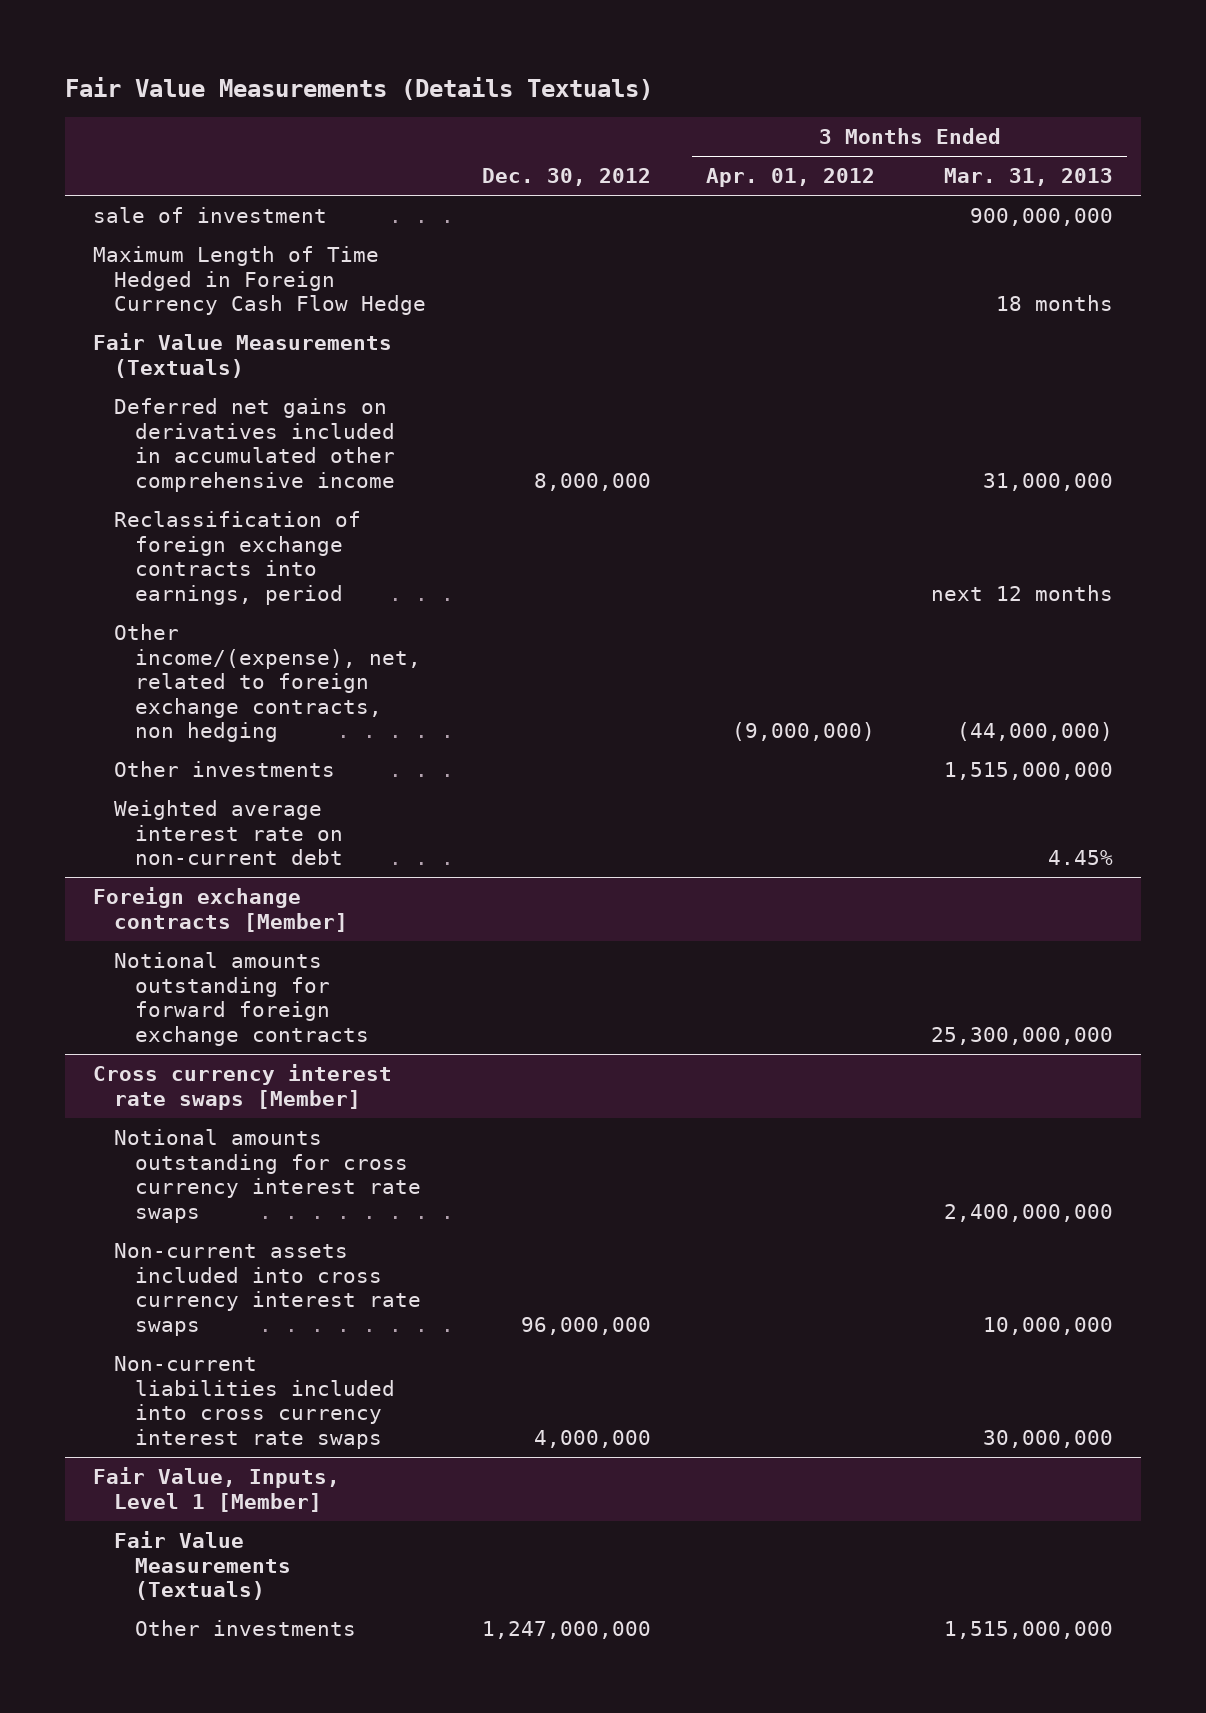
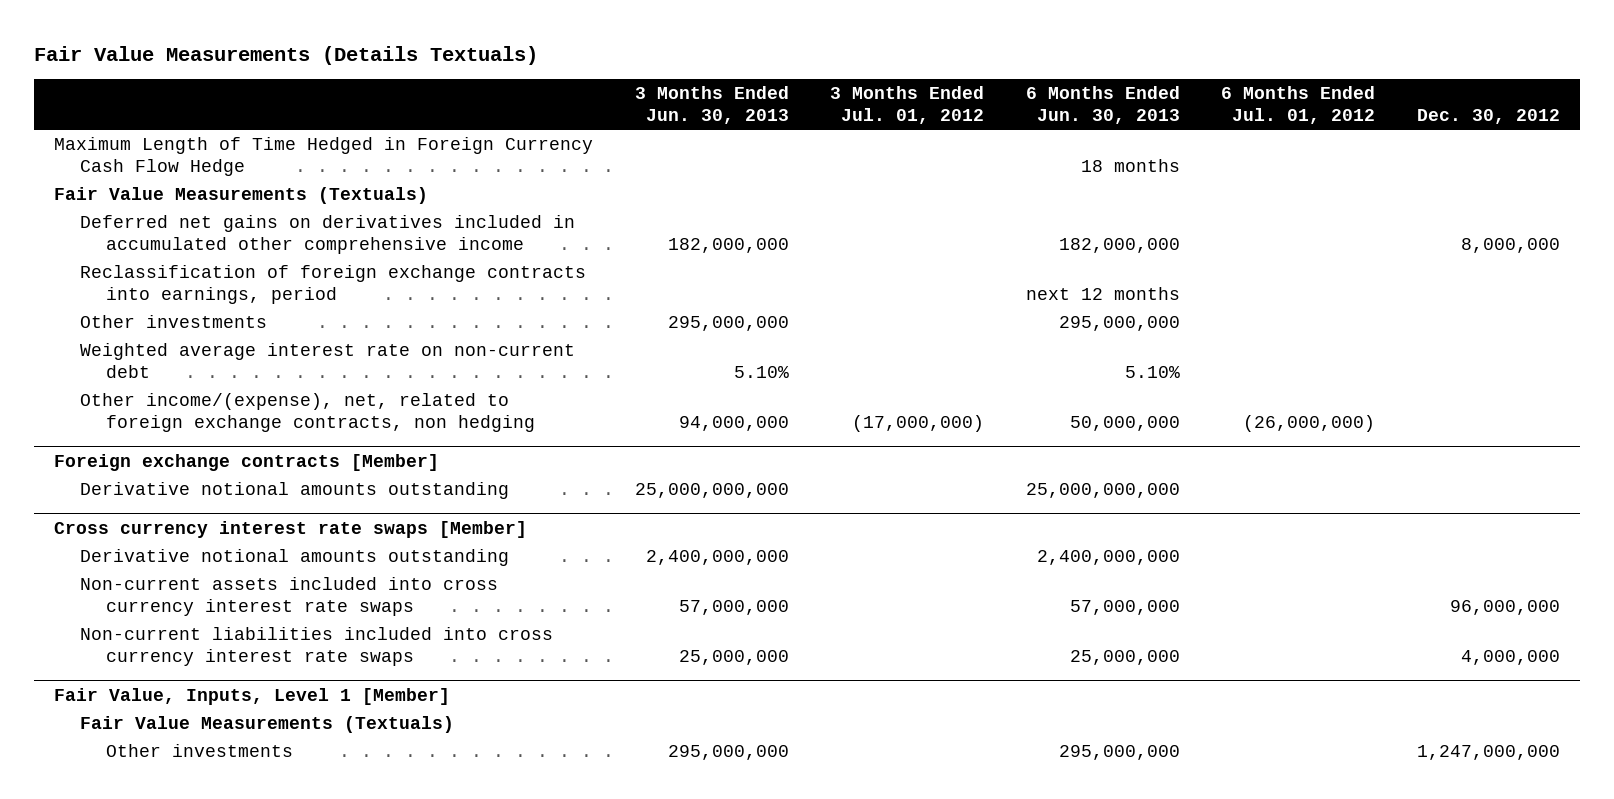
- | Dec. 30, 2012 | 3 Months Ended Apr. 01, 2012 | 3 Months Ended Mar. 31, 2013
+ | 3 Months Ended Jun. 30, 2013 | 3 Months Ended Jul. 01, 2012 | 6 Months Ended Jun. 30, 2013 | 6 Months Ended Jul. 01, 2012 | Dec. 30, 2012
- sale of investment | | | 900,000,000
moved down: Other income/(expense), net, related to foreign exchange contracts, non hedging | 94,000,000 | (17,000,000) | 50,000,000 | (26,000,000) |
@ Foreign exchange contracts [Member]
- Notional amounts outstanding for forward foreign exchange contracts | | | 25,300,000,000
+ Derivative notional amounts outstanding | 25,000,000,000 | | 25,000,000,000 | |
@ Cross currency interest rate swaps [Member]
- Notional amounts outstanding for cross currency interest rate swaps | | | 2,400,000,000
+ Derivative notional amounts outstanding | 2,400,000,000 | | 2,400,000,000 | |

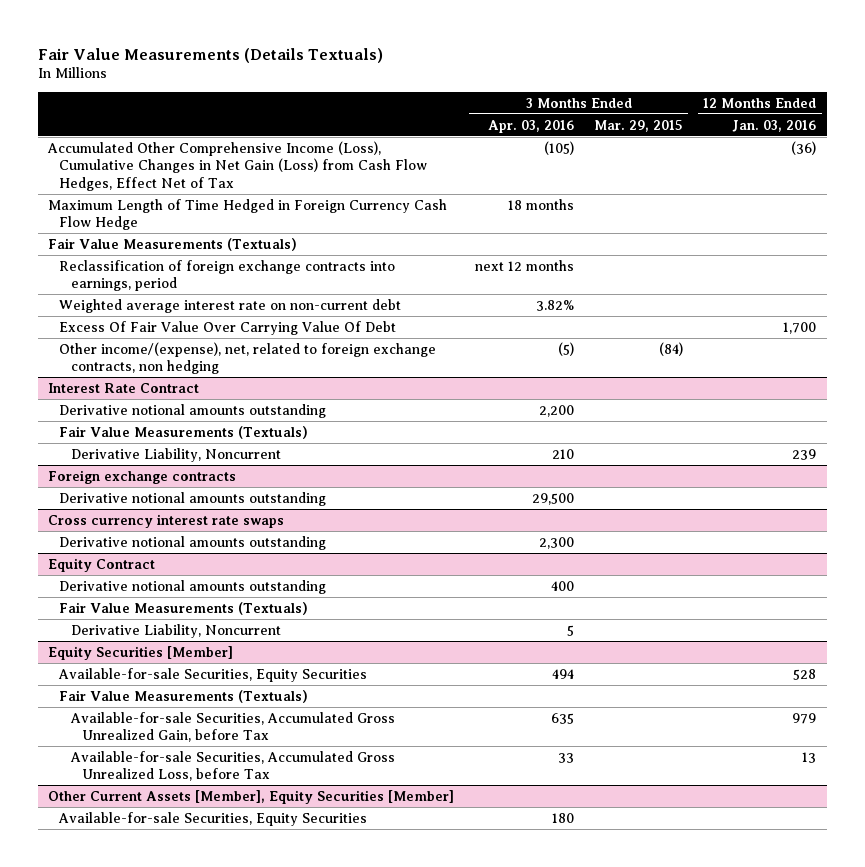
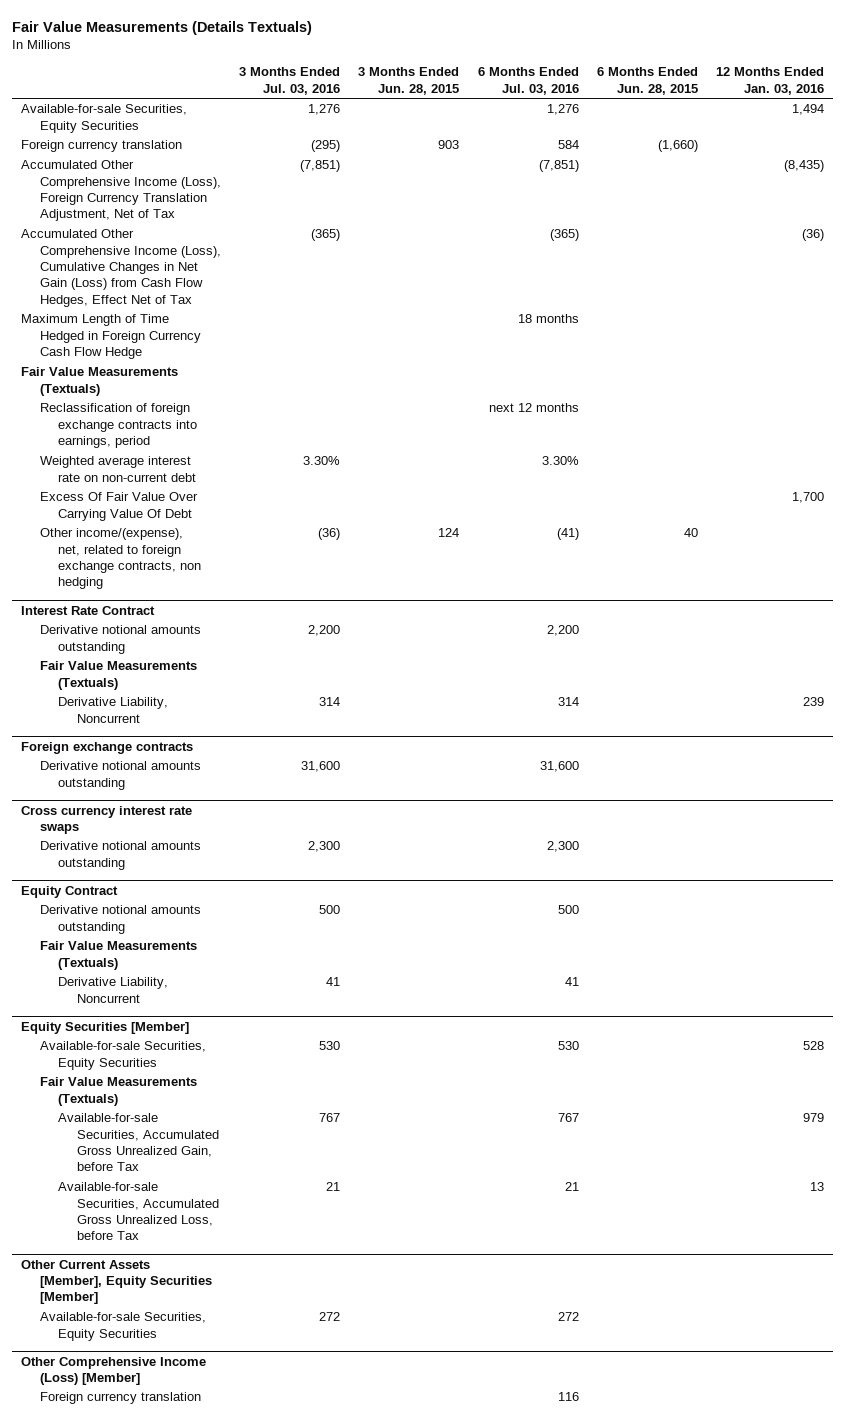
- | 3 Months Ended Apr. 03, 2016 | 3 Months Ended Mar. 29, 2015 | 12 Months Ended Jan. 03, 2016
+ | 3 Months Ended Jul. 03, 2016 | 3 Months Ended Jun. 28, 2015 | 6 Months Ended Jul. 03, 2016 | 6 Months Ended Jun. 28, 2015 | 12 Months Ended Jan. 03, 2016
+ Available-for-sale Securities, Equity Securities | 1,276 | | 1,276 | | 1,494
+ Foreign currency translation | (295) | 903 | 584 | (1,660) |
+ Accumulated Other Comprehensive Income (Loss), Foreign Currency Translation Adjustment, Net of Tax | (7,851) | | (7,851) | | (8,435)
+ Other Comprehensive Income (Loss) [Member]
+ Foreign currency translation | | | 116 | |

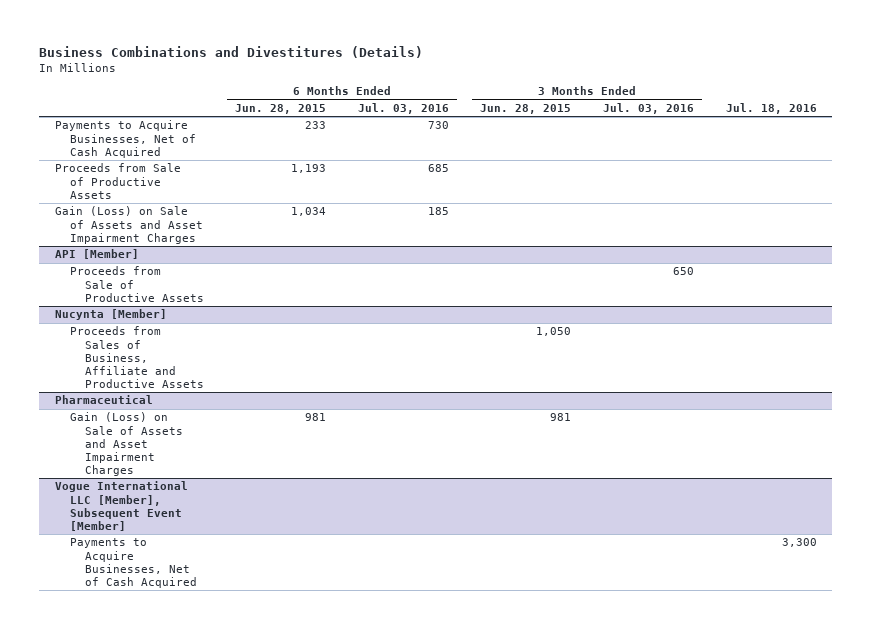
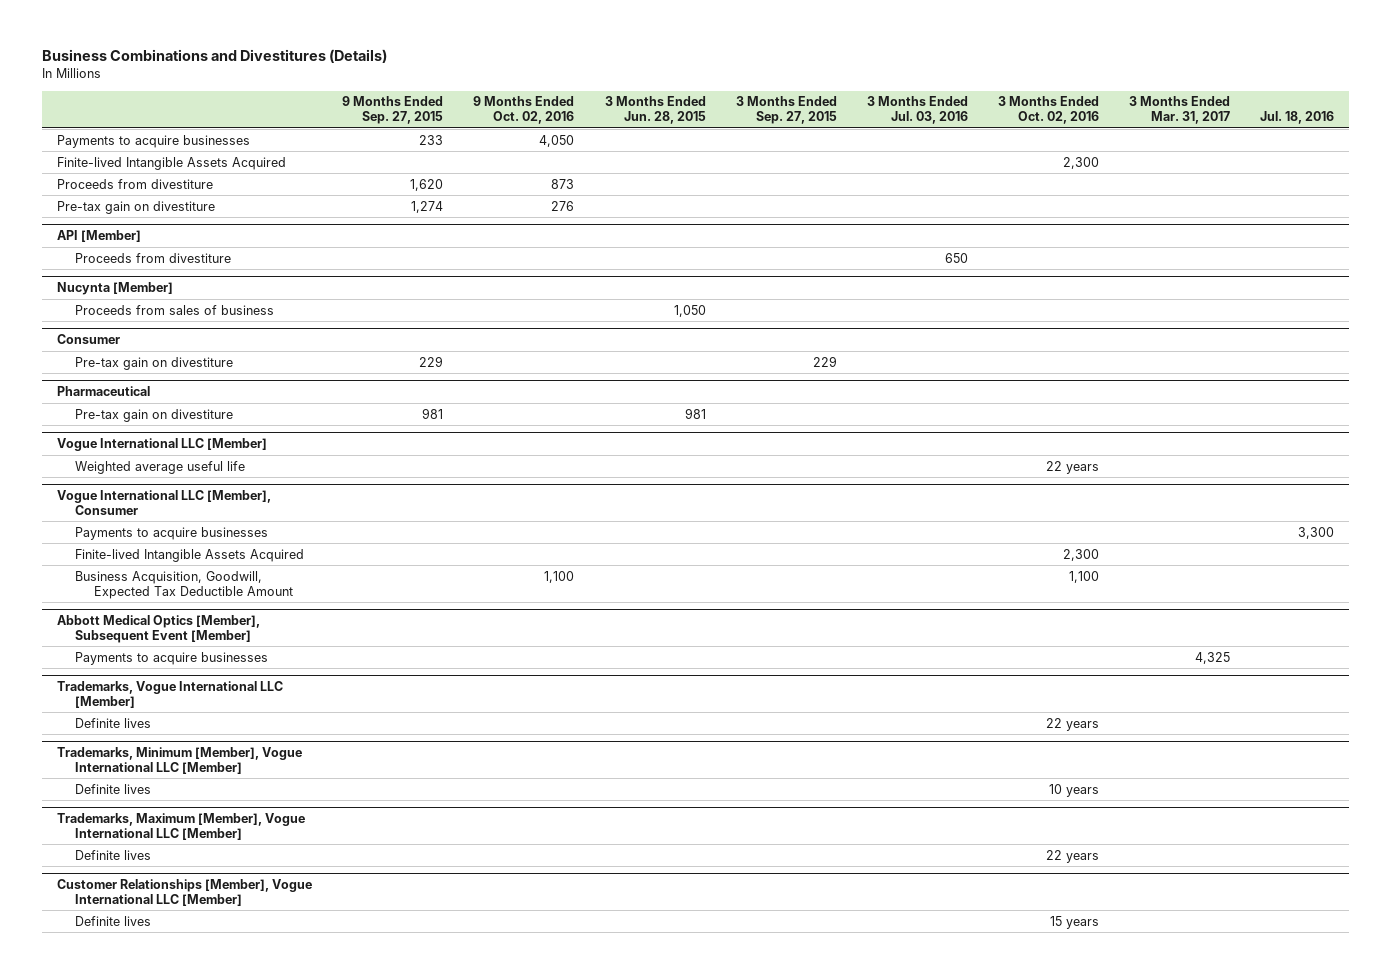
- | 6 Months Ended Jun. 28, 2015 | 6 Months Ended Jul. 03, 2016 | 3 Months Ended Jun. 28, 2015 | 3 Months Ended Jul. 03, 2016 | Jul. 18, 2016
+ | 9 Months Ended Sep. 27, 2015 | 9 Months Ended Oct. 02, 2016 | 3 Months Ended Jun. 28, 2015 | 3 Months Ended Sep. 27, 2015 | 3 Months Ended Jul. 03, 2016 | 3 Months Ended Oct. 02, 2016 | 3 Months Ended Mar. 31, 2017 | Jul. 18, 2016
- Payments to Acquire Businesses, Net of Cash Acquired | 233 | 730 | | |
- Proceeds from Sale of Productive Assets | 1,193 | 685 | | |
- Gain (Loss) on Sale of Assets and Asset Impairment Charges | 1,034 | 185 | | |
+ Payments to acquire businesses | 233 | 4,050 | | | | | |
+ Finite-lived Intangible Assets Acquired | | | | | | 2,300 | |
+ Proceeds from divestiture | 1,620 | 873 | | | | | |
+ Pre-tax gain on divestiture | 1,274 | 276 | | | | | |
@ API [Member]
- Proceeds from Sale of Productive Assets | | | | 650 |
+ Proceeds from divestiture | | | | | 650 | | |
@ Nucynta [Member]
- Proceeds from Sales of Business, Affiliate and Productive Assets | | | 1,050 | |
+ Proceeds from sales of business | | | 1,050 | | | | |
+ Consumer
+ Pre-tax gain on divestiture | 229 | | | 229 | | | |
@ Pharmaceutical
- Gain (Loss) on Sale of Assets and Asset Impairment Charges | 981 | | 981 | |
- Vogue International LLC [Member], Subsequent Event [Member]
- Payments to Acquire Businesses, Net of Cash Acquired | | | | | 3,300
@ Pharmaceutical
+ Pre-tax gain on divestiture | 981 | | 981 | | | | |
+ Vogue International LLC [Member]
+ Weighted average useful life | | | | | | 22 years | |
+ Vogue International LLC [Member], Consumer
+ Payments to acquire businesses | | | | | | | | 3,300
+ Finite-lived Intangible Assets Acquired | | | | | | 2,300 | |
+ Business Acquisition, Goodwill, Expected Tax Deductible Amount | | 1,100 | | | | 1,100 | |
+ Abbott Medical Optics [Member], Subsequent Event [Member]
+ Payments to acquire businesses | | | | | | | 4,325 |
+ Trademarks, Vogue International LLC [Member]
+ Definite lives | | | | | | 22 years | |
+ Trademarks, Minimum [Member], Vogue International LLC [Member]
+ Definite lives | | | | | | 10 years | |
+ Trademarks, Maximum [Member], Vogue International LLC [Member]
+ Definite lives | | | | | | 22 years | |
+ Customer Relationships [Member], Vogue International LLC [Member]
+ Definite lives | | | | | | 15 years | |

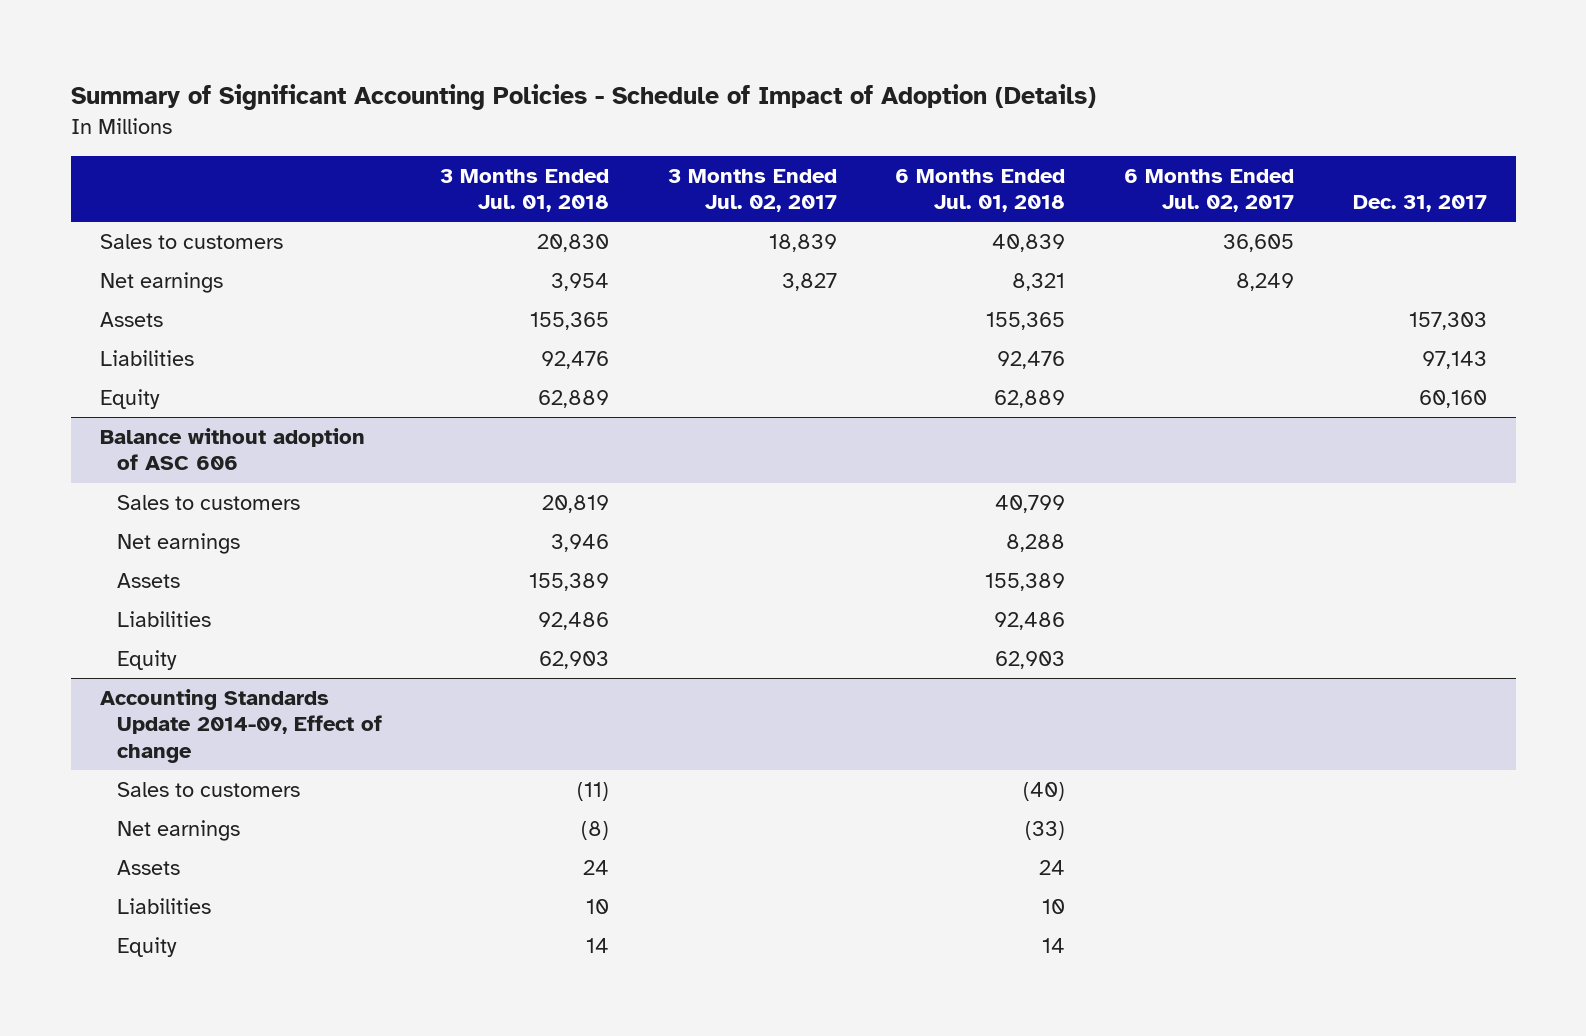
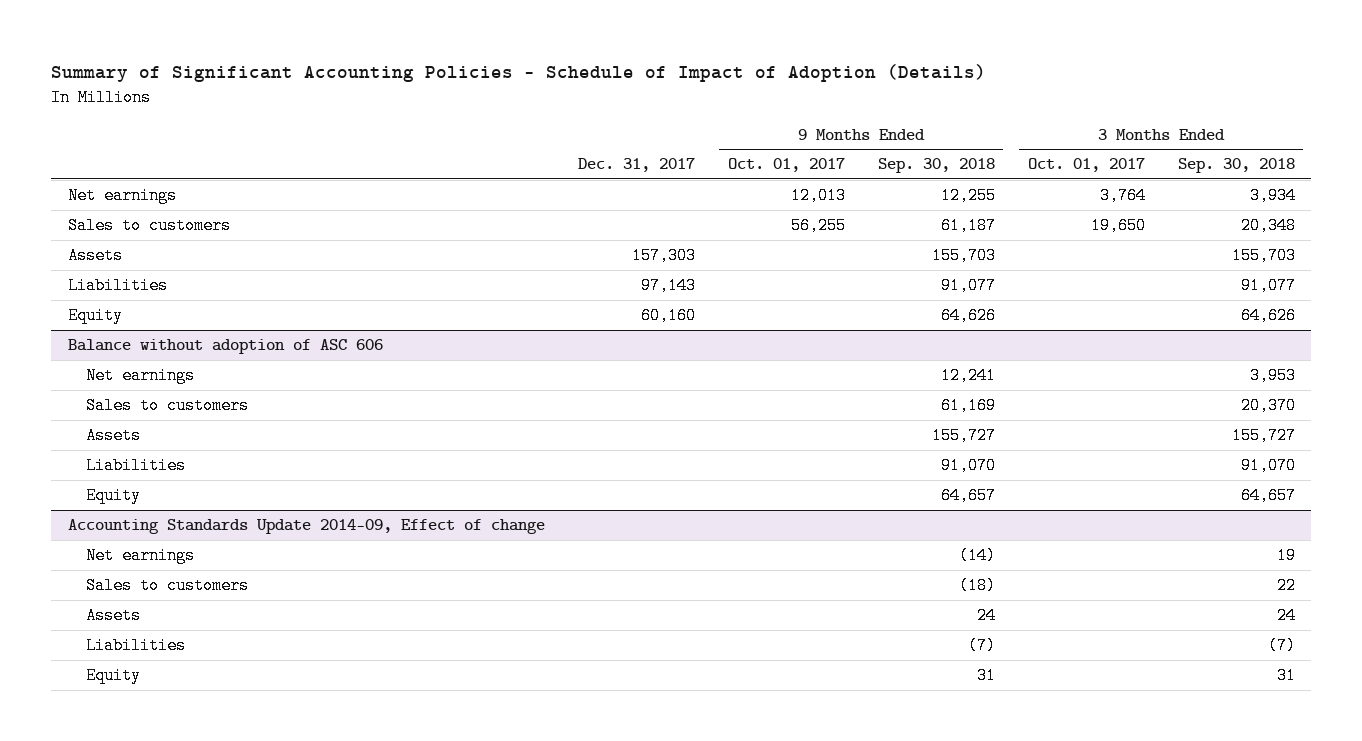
- | 3 Months Ended Jul. 01, 2018 | 3 Months Ended Jul. 02, 2017 | 6 Months Ended Jul. 01, 2018 | 6 Months Ended Jul. 02, 2017 | Dec. 31, 2017
+ | Dec. 31, 2017 | 9 Months Ended Oct. 01, 2017 | 9 Months Ended Sep. 30, 2018 | 3 Months Ended Oct. 01, 2017 | 3 Months Ended Sep. 30, 2018
moved down: Sales to customers | | 56,255 | 61,187 | 19,650 | 20,348
@ Balance without adoption of ASC 606
moved down: Sales to customers | | | 61,169 | | 20,370
@ Accounting Standards Update 2014-09, Effect of change
moved down: Sales to customers | | | (18) | | 22

